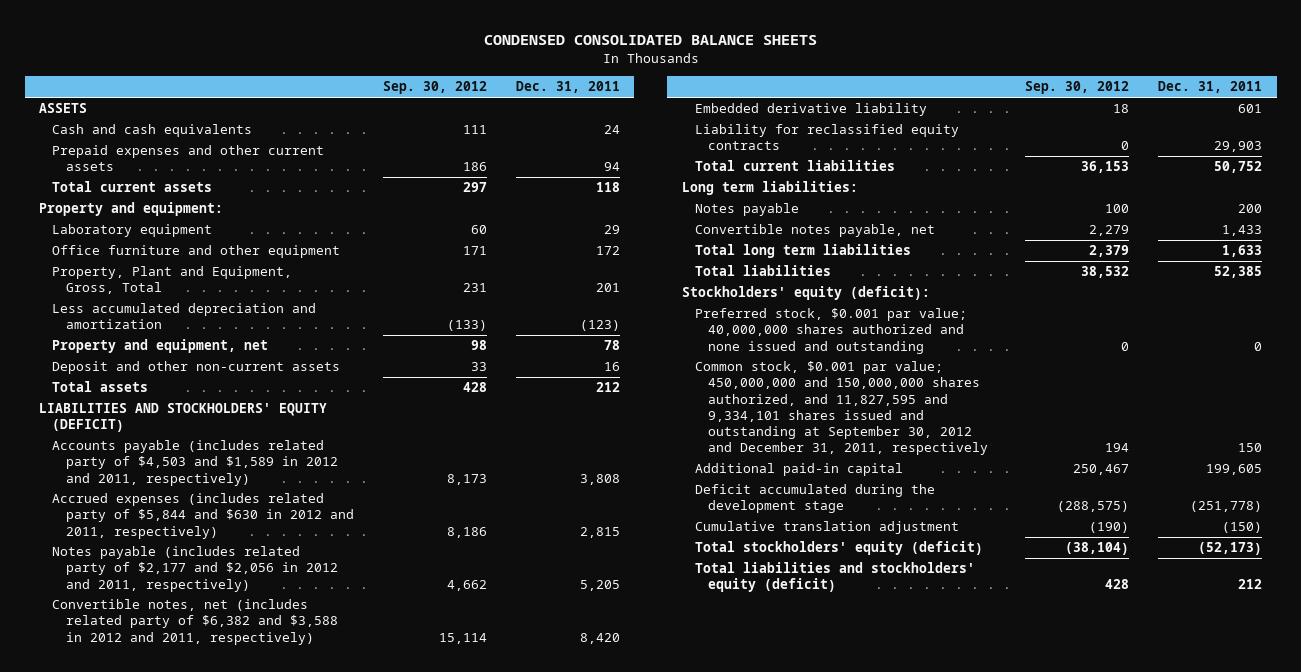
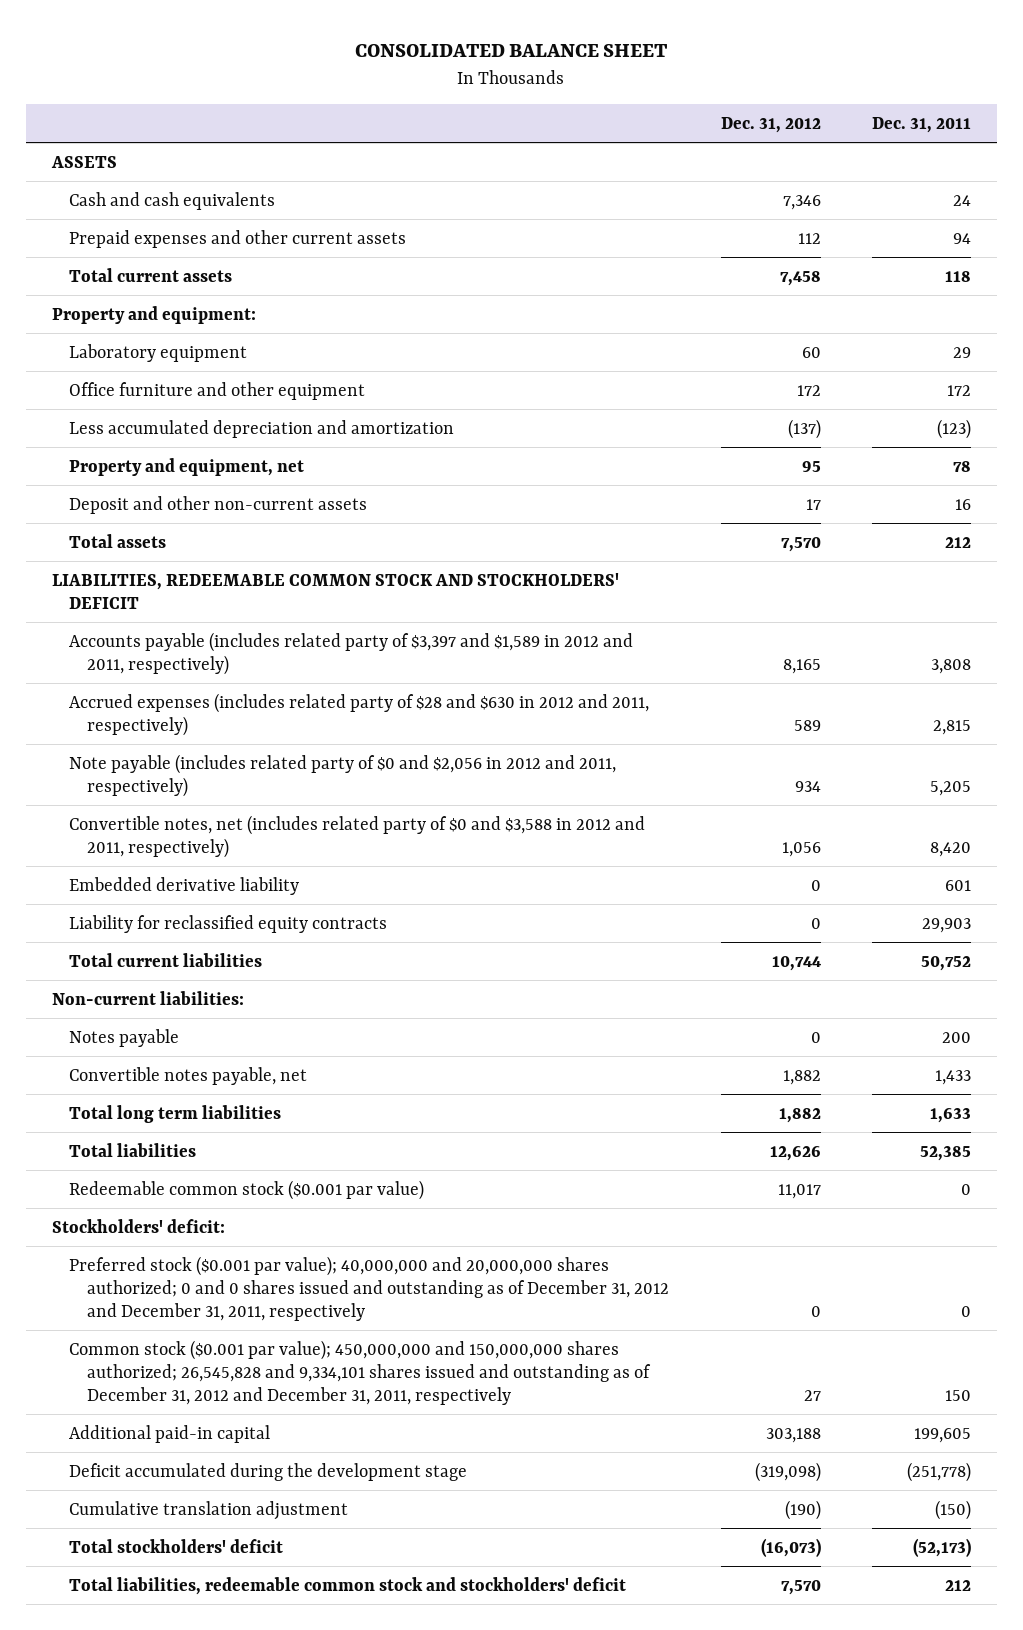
- CONDENSED CONSOLIDATED BALANCE SHEETS
+ CONSOLIDATED BALANCE SHEET
- | Sep. 30, 2012 | Dec. 31, 2011
+ | Dec. 31, 2012 | Dec. 31, 2011
- Property, Plant and Equipment, Gross, Total | 231 | 201
- LIABILITIES AND STOCKHOLDERS' EQUITY (DEFICIT)
- Accounts payable (includes related party of $4,503 and $1,589 in 2012 and 2011, respectively) | 8,173 | 3,808
- Accrued expenses (includes related party of $5,844 and $630 in 2012 and 2011, respectively) | 8,186 | 2,815
- Notes payable (includes related party of $2,177 and $2,056 in 2012 and 2011, respectively) | 4,662 | 5,205
- Convertible notes, net (includes related party of $6,382 and $3,588 in 2012 and 2011, respectively) | 15,114 | 8,420
+ LIABILITIES, REDEEMABLE COMMON STOCK AND STOCKHOLDERS' DEFICIT
+ Accounts payable (includes related party of $3,397 and $1,589 in 2012 and 2011, respectively) | 8,165 | 3,808
+ Accrued expenses (includes related party of $28 and $630 in 2012 and 2011, respectively) | 589 | 2,815
+ Note payable (includes related party of $0 and $2,056 in 2012 and 2011, respectively) | 934 | 5,205
+ Convertible notes, net (includes related party of $0 and $3,588 in 2012 and 2011, respectively) | 1,056 | 8,420
- Long term liabilities:
+ Non-current liabilities:
- Stockholders' equity (deficit):
- Preferred stock, $0.001 par value; 40,000,000 shares authorized and none issued and outstanding | 0 | 0
- Common stock, $0.001 par value; 450,000,000 and 150,000,000 shares authorized, and 11,827,595 and 9,334,101 shares issued and outstanding at September 30, 2012 and December 31, 2011, respectively | 194 | 150
+ Redeemable common stock ($0.001 par value) | 11,017 | 0
+ Stockholders' deficit:
+ Preferred stock ($0.001 par value); 40,000,000 and 20,000,000 shares authorized; 0 and 0 shares issued and outstanding as of December 31, 2012 and December 31, 2011, respectively | 0 | 0
+ Common stock ($0.001 par value); 450,000,000 and 150,000,000 shares authorized; 26,545,828 and 9,334,101 shares issued and outstanding as of December 31, 2012 and December 31, 2011, respectively | 27 | 150
- Total stockholders' equity (deficit) | (38,104) | (52,173)
- Total liabilities and stockholders' equity (deficit) | 428 | 212
+ Total stockholders' deficit | (16,073) | (52,173)
+ Total liabilities, redeemable common stock and stockholders' deficit | 7,570 | 212

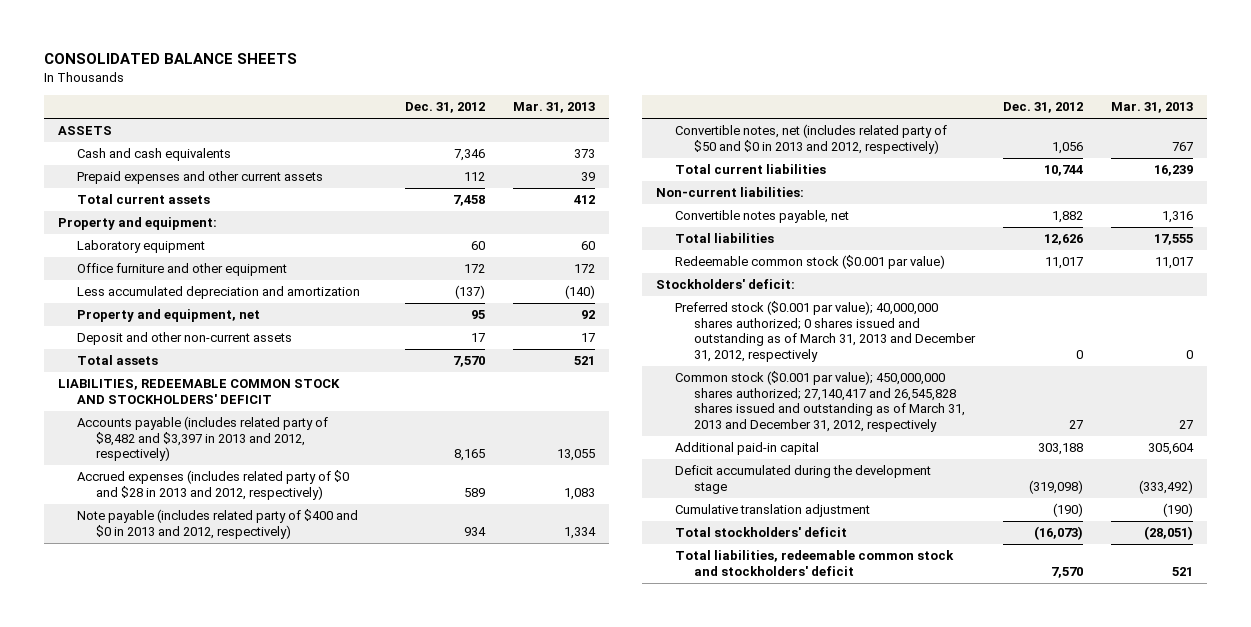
- CONSOLIDATED BALANCE SHEET
+ CONSOLIDATED BALANCE SHEETS
- | Dec. 31, 2012 | Dec. 31, 2011
+ | Dec. 31, 2012 | Mar. 31, 2013
- Accounts payable (includes related party of $3,397 and $1,589 in 2012 and 2011, respectively) | 8,165 | 3,808
- Accrued expenses (includes related party of $28 and $630 in 2012 and 2011, respectively) | 589 | 2,815
- Note payable (includes related party of $0 and $2,056 in 2012 and 2011, respectively) | 934 | 5,205
- Convertible notes, net (includes related party of $0 and $3,588 in 2012 and 2011, respectively) | 1,056 | 8,420
- Embedded derivative liability | 0 | 601
- Liability for reclassified equity contracts | 0 | 29,903
+ Accounts payable (includes related party of $8,482 and $3,397 in 2013 and 2012, respectively) | 8,165 | 13,055
+ Accrued expenses (includes related party of $0 and $28 in 2013 and 2012, respectively) | 589 | 1,083
+ Note payable (includes related party of $400 and $0 in 2013 and 2012, respectively) | 934 | 1,334
+ Convertible notes, net (includes related party of $50 and $0 in 2013 and 2012, respectively) | 1,056 | 767
- Notes payable | 0 | 200
- Total long term liabilities | 1,882 | 1,633
- Preferred stock ($0.001 par value); 40,000,000 and 20,000,000 shares authorized; 0 and 0 shares issued and outstanding as of December 31, 2012 and December 31, 2011, respectively | 0 | 0
- Common stock ($0.001 par value); 450,000,000 and 150,000,000 shares authorized; 26,545,828 and 9,334,101 shares issued and outstanding as of December 31, 2012 and December 31, 2011, respectively | 27 | 150
+ Preferred stock ($0.001 par value); 40,000,000 shares authorized; 0 shares issued and outstanding as of March 31, 2013 and December 31, 2012, respectively | 0 | 0
+ Common stock ($0.001 par value); 450,000,000 shares authorized; 27,140,417 and 26,545,828 shares issued and outstanding as of March 31, 2013 and December 31, 2012, respectively | 27 | 27

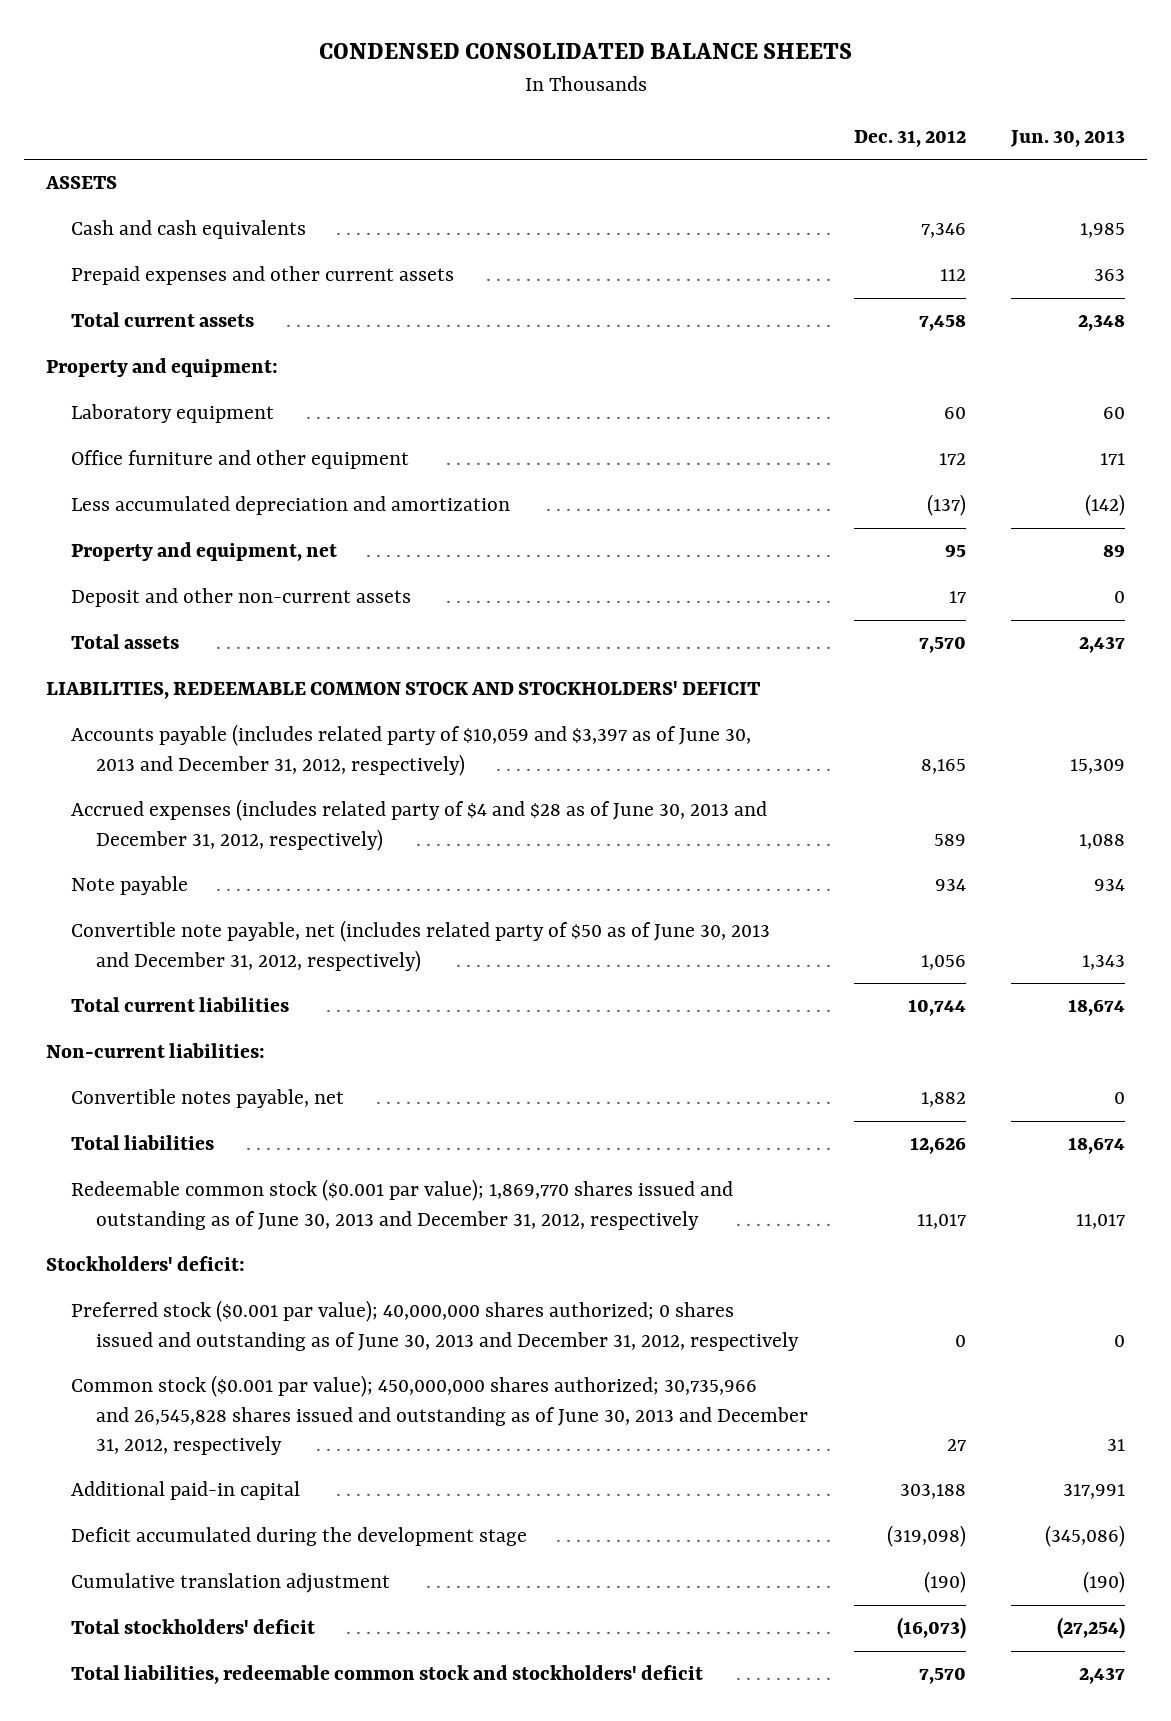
- CONSOLIDATED BALANCE SHEETS
+ CONDENSED CONSOLIDATED BALANCE SHEETS
- | Dec. 31, 2012 | Mar. 31, 2013
+ | Dec. 31, 2012 | Jun. 30, 2013
- Accounts payable (includes related party of $8,482 and $3,397 in 2013 and 2012, respectively) | 8,165 | 13,055
- Accrued expenses (includes related party of $0 and $28 in 2013 and 2012, respectively) | 589 | 1,083
- Note payable (includes related party of $400 and $0 in 2013 and 2012, respectively) | 934 | 1,334
- Convertible notes, net (includes related party of $50 and $0 in 2013 and 2012, respectively) | 1,056 | 767
+ Accounts payable (includes related party of $10,059 and $3,397 as of June 30, 2013 and December 31, 2012, respectively) | 8,165 | 15,309
+ Accrued expenses (includes related party of $4 and $28 as of June 30, 2013 and December 31, 2012, respectively) | 589 | 1,088
+ Note payable | 934 | 934
+ Convertible note payable, net (includes related party of $50 as of June 30, 2013 and December 31, 2012, respectively) | 1,056 | 1,343
- Redeemable common stock ($0.001 par value) | 11,017 | 11,017
+ Redeemable common stock ($0.001 par value); 1,869,770 shares issued and outstanding as of June 30, 2013 and December 31, 2012, respectively | 11,017 | 11,017
- Preferred stock ($0.001 par value); 40,000,000 shares authorized; 0 shares issued and outstanding as of March 31, 2013 and December 31, 2012, respectively | 0 | 0
- Common stock ($0.001 par value); 450,000,000 shares authorized; 27,140,417 and 26,545,828 shares issued and outstanding as of March 31, 2013 and December 31, 2012, respectively | 27 | 27
+ Preferred stock ($0.001 par value); 40,000,000 shares authorized; 0 shares issued and outstanding as of June 30, 2013 and December 31, 2012, respectively | 0 | 0
+ Common stock ($0.001 par value); 450,000,000 shares authorized; 30,735,966 and 26,545,828 shares issued and outstanding as of June 30, 2013 and December 31, 2012, respectively | 27 | 31

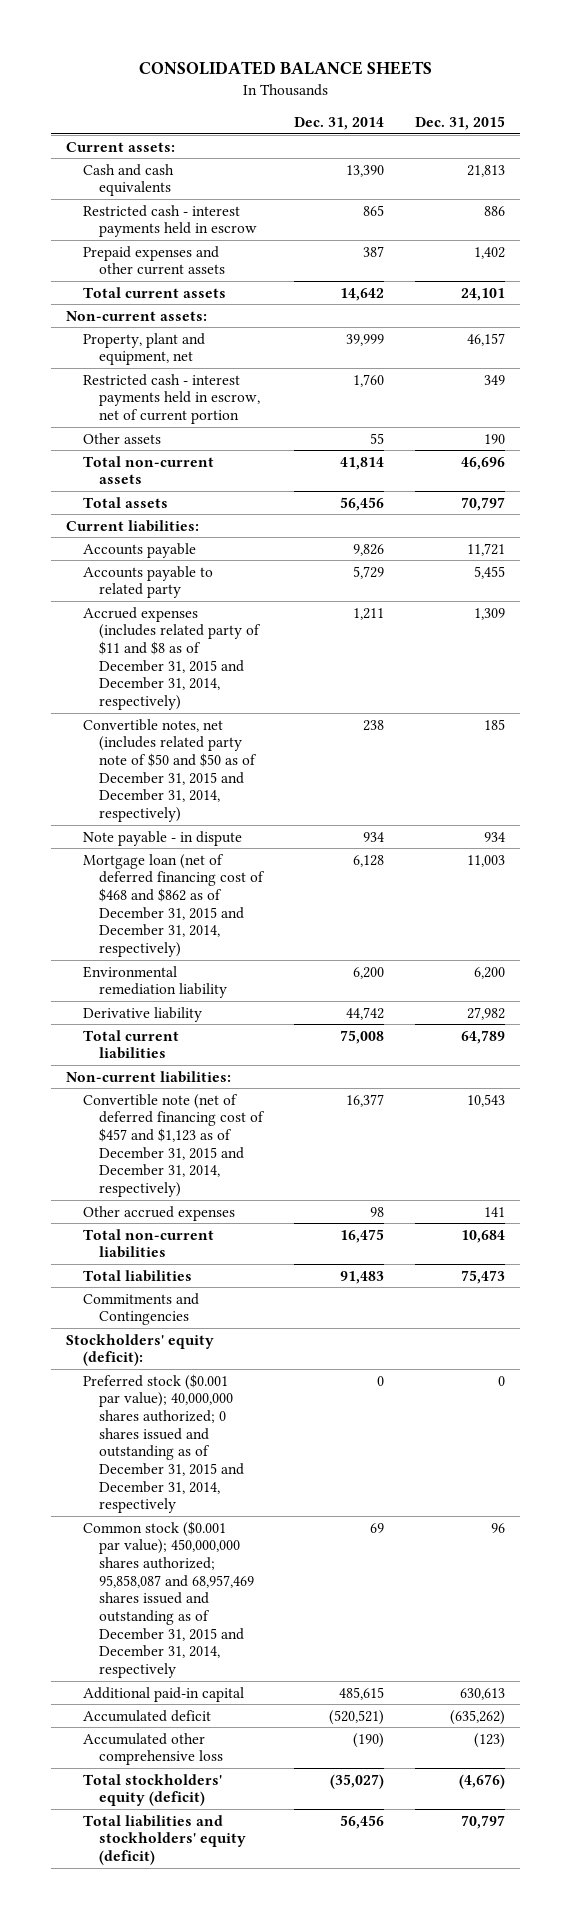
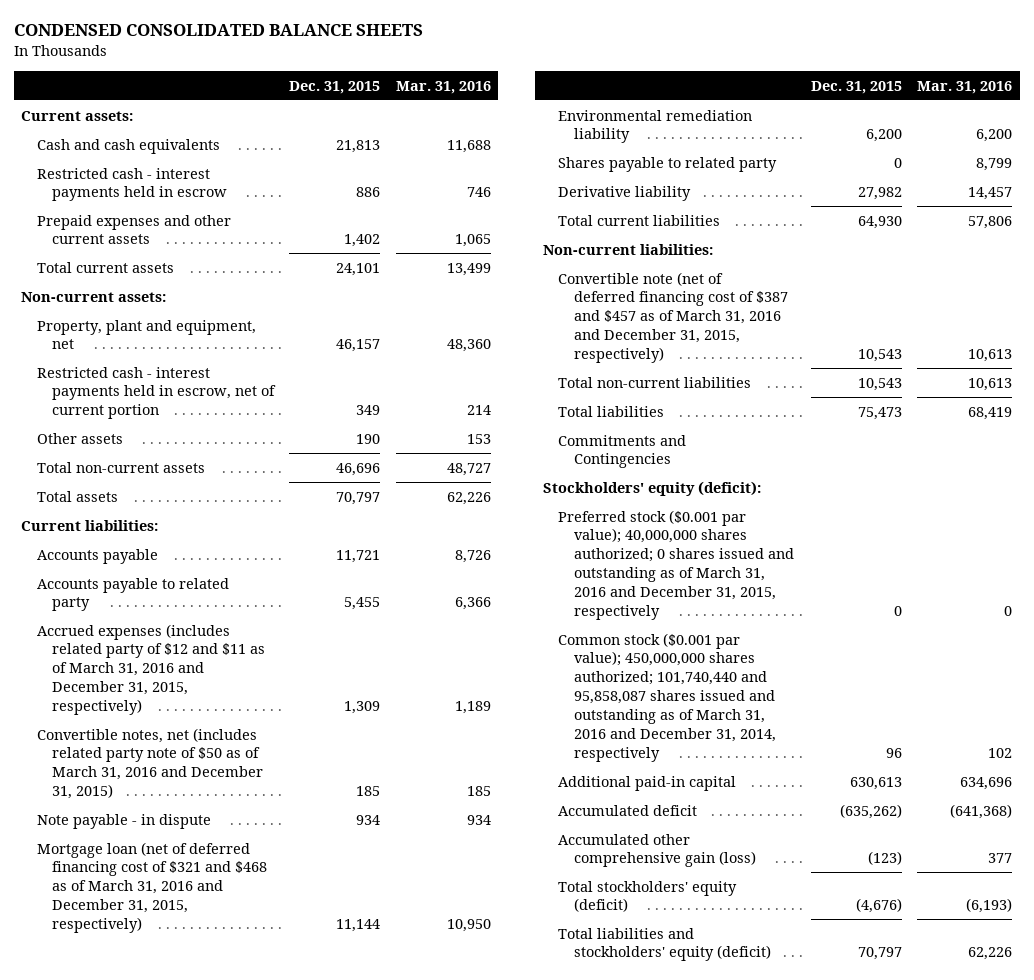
- CONSOLIDATED BALANCE SHEETS
+ CONDENSED CONSOLIDATED BALANCE SHEETS
- | Dec. 31, 2014 | Dec. 31, 2015
+ | Dec. 31, 2015 | Mar. 31, 2016
- Accrued expenses (includes related party of $11 and $8 as of December 31, 2015 and December 31, 2014, respectively) | 1,211 | 1,309
- Convertible notes, net (includes related party note of $50 and $50 as of December 31, 2015 and December 31, 2014, respectively) | 238 | 185
+ Accrued expenses (includes related party of $12 and $11 as of March 31, 2016 and December 31, 2015, respectively) | 1,309 | 1,189
+ Convertible notes, net (includes related party note of $50 as of March 31, 2016 and December 31, 2015) | 185 | 185
- Mortgage loan (net of deferred financing cost of $468 and $862 as of December 31, 2015 and December 31, 2014, respectively) | 6,128 | 11,003
+ Mortgage loan (net of deferred financing cost of $321 and $468 as of March 31, 2016 and December 31, 2015, respectively) | 11,144 | 10,950
+ Shares payable to related party | 0 | 8,799
- Total current liabilities | 75,008 | 64,789
+ Total current liabilities | 64,930 | 57,806
- Convertible note (net of deferred financing cost of $457 and $1,123 as of December 31, 2015 and December 31, 2014, respectively) | 16,377 | 10,543
- Other accrued expenses | 98 | 141
- Total non-current liabilities | 16,475 | 10,684
+ Convertible note (net of deferred financing cost of $387 and $457 as of March 31, 2016 and December 31, 2015, respectively) | 10,543 | 10,613
+ Total non-current liabilities | 10,543 | 10,613
- Preferred stock ($0.001 par value); 40,000,000 shares authorized; 0 shares issued and outstanding as of December 31, 2015 and December 31, 2014, respectively | 0 | 0
- Common stock ($0.001 par value); 450,000,000 shares authorized; 95,858,087 and 68,957,469 shares issued and outstanding as of December 31, 2015 and December 31, 2014, respectively | 69 | 96
+ Preferred stock ($0.001 par value); 40,000,000 shares authorized; 0 shares issued and outstanding as of March 31, 2016 and December 31, 2015, respectively | 0 | 0
+ Common stock ($0.001 par value); 450,000,000 shares authorized; 101,740,440 and 95,858,087 shares issued and outstanding as of March 31, 2016 and December 31, 2014, respectively | 96 | 102
- Accumulated other comprehensive loss | (190) | (123)
+ Accumulated other comprehensive gain (loss) | (123) | 377

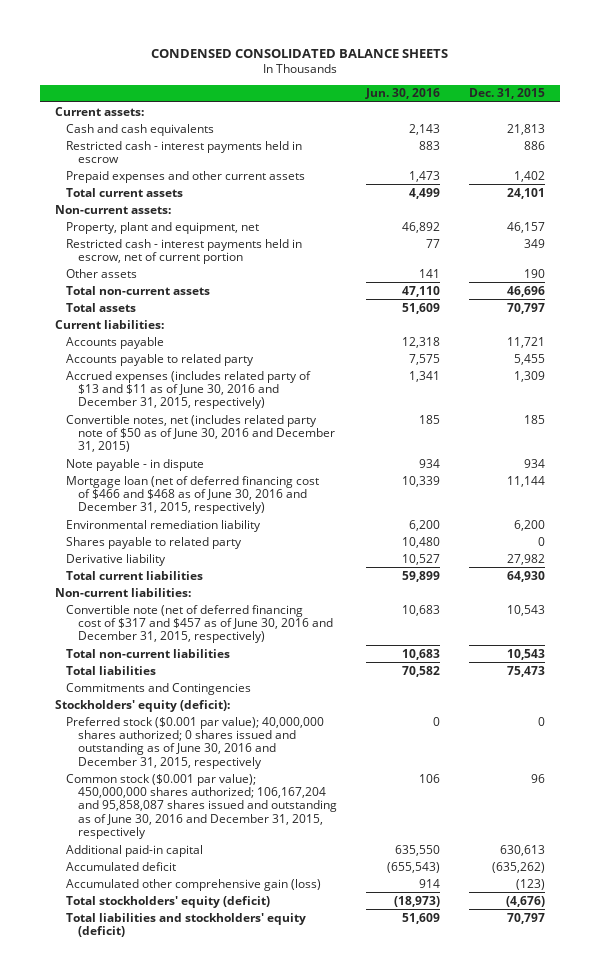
- | Dec. 31, 2015 | Mar. 31, 2016
+ | Jun. 30, 2016 | Dec. 31, 2015
- Accrued expenses (includes related party of $12 and $11 as of March 31, 2016 and December 31, 2015, respectively) | 1,309 | 1,189
- Convertible notes, net (includes related party note of $50 as of March 31, 2016 and December 31, 2015) | 185 | 185
+ Accrued expenses (includes related party of $13 and $11 as of June 30, 2016 and December 31, 2015, respectively) | 1,341 | 1,309
+ Convertible notes, net (includes related party note of $50 as of June 30, 2016 and December 31, 2015) | 185 | 185
- Mortgage loan (net of deferred financing cost of $321 and $468 as of March 31, 2016 and December 31, 2015, respectively) | 11,144 | 10,950
+ Mortgage loan (net of deferred financing cost of $466 and $468 as of June 30, 2016 and December 31, 2015, respectively) | 10,339 | 11,144
- Convertible note (net of deferred financing cost of $387 and $457 as of March 31, 2016 and December 31, 2015, respectively) | 10,543 | 10,613
+ Convertible note (net of deferred financing cost of $317 and $457 as of June 30, 2016 and December 31, 2015, respectively) | 10,683 | 10,543
- Preferred stock ($0.001 par value); 40,000,000 shares authorized; 0 shares issued and outstanding as of March 31, 2016 and December 31, 2015, respectively | 0 | 0
- Common stock ($0.001 par value); 450,000,000 shares authorized; 101,740,440 and 95,858,087 shares issued and outstanding as of March 31, 2016 and December 31, 2014, respectively | 96 | 102
+ Preferred stock ($0.001 par value); 40,000,000 shares authorized; 0 shares issued and outstanding as of June 30, 2016 and December 31, 2015, respectively | 0 | 0
+ Common stock ($0.001 par value); 450,000,000 shares authorized; 106,167,204 and 95,858,087 shares issued and outstanding as of June 30, 2016 and December 31, 2015, respectively | 106 | 96

